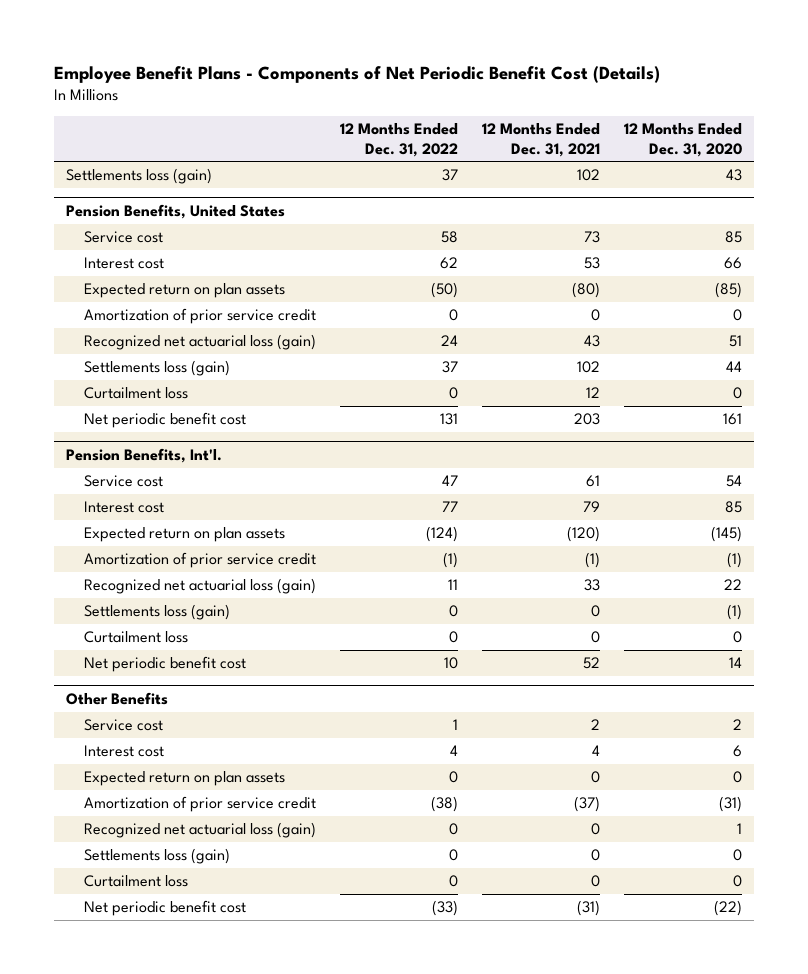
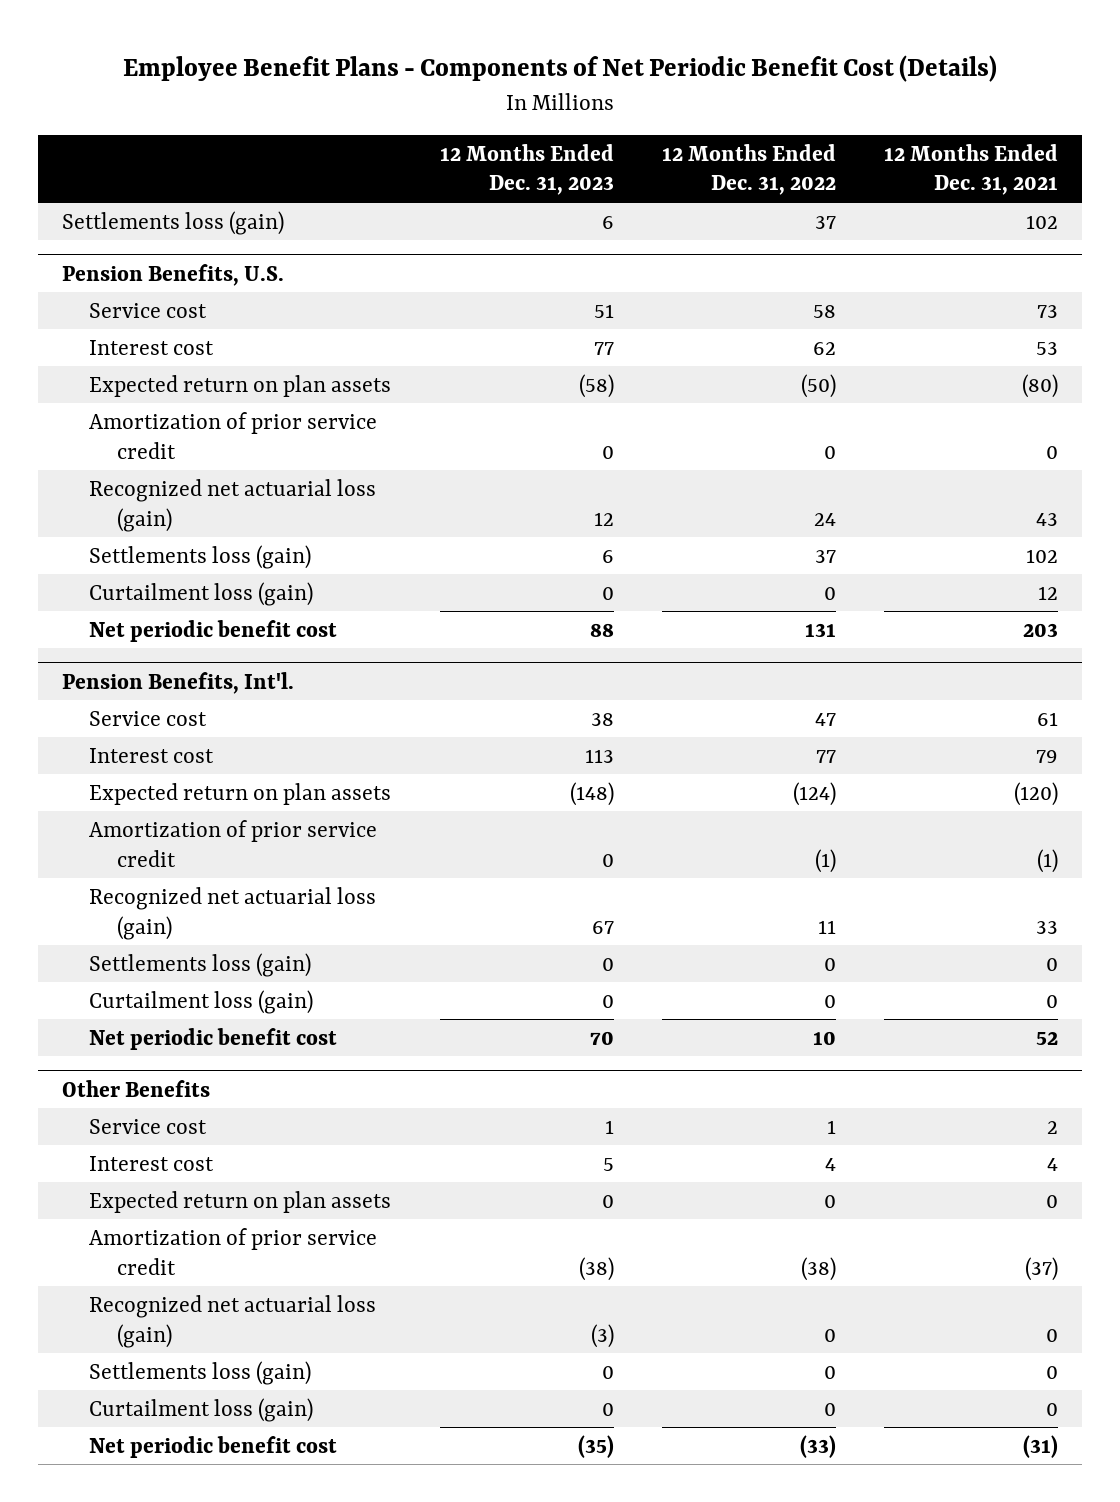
- | 12 Months Ended Dec. 31, 2022 | 12 Months Ended Dec. 31, 2021 | 12 Months Ended Dec. 31, 2020
+ | 12 Months Ended Dec. 31, 2023 | 12 Months Ended Dec. 31, 2022 | 12 Months Ended Dec. 31, 2021
- Pension Benefits, United States
+ Pension Benefits, U.S.
- Curtailment loss | 0 | 12 | 0
+ Curtailment loss (gain) | 0 | 0 | 12
@ Pension Benefits, Int'l.
- Curtailment loss | 0 | 0 | 0
+ Curtailment loss (gain) | 0 | 0 | 0
@ Other Benefits
- Curtailment loss | 0 | 0 | 0
+ Curtailment loss (gain) | 0 | 0 | 0

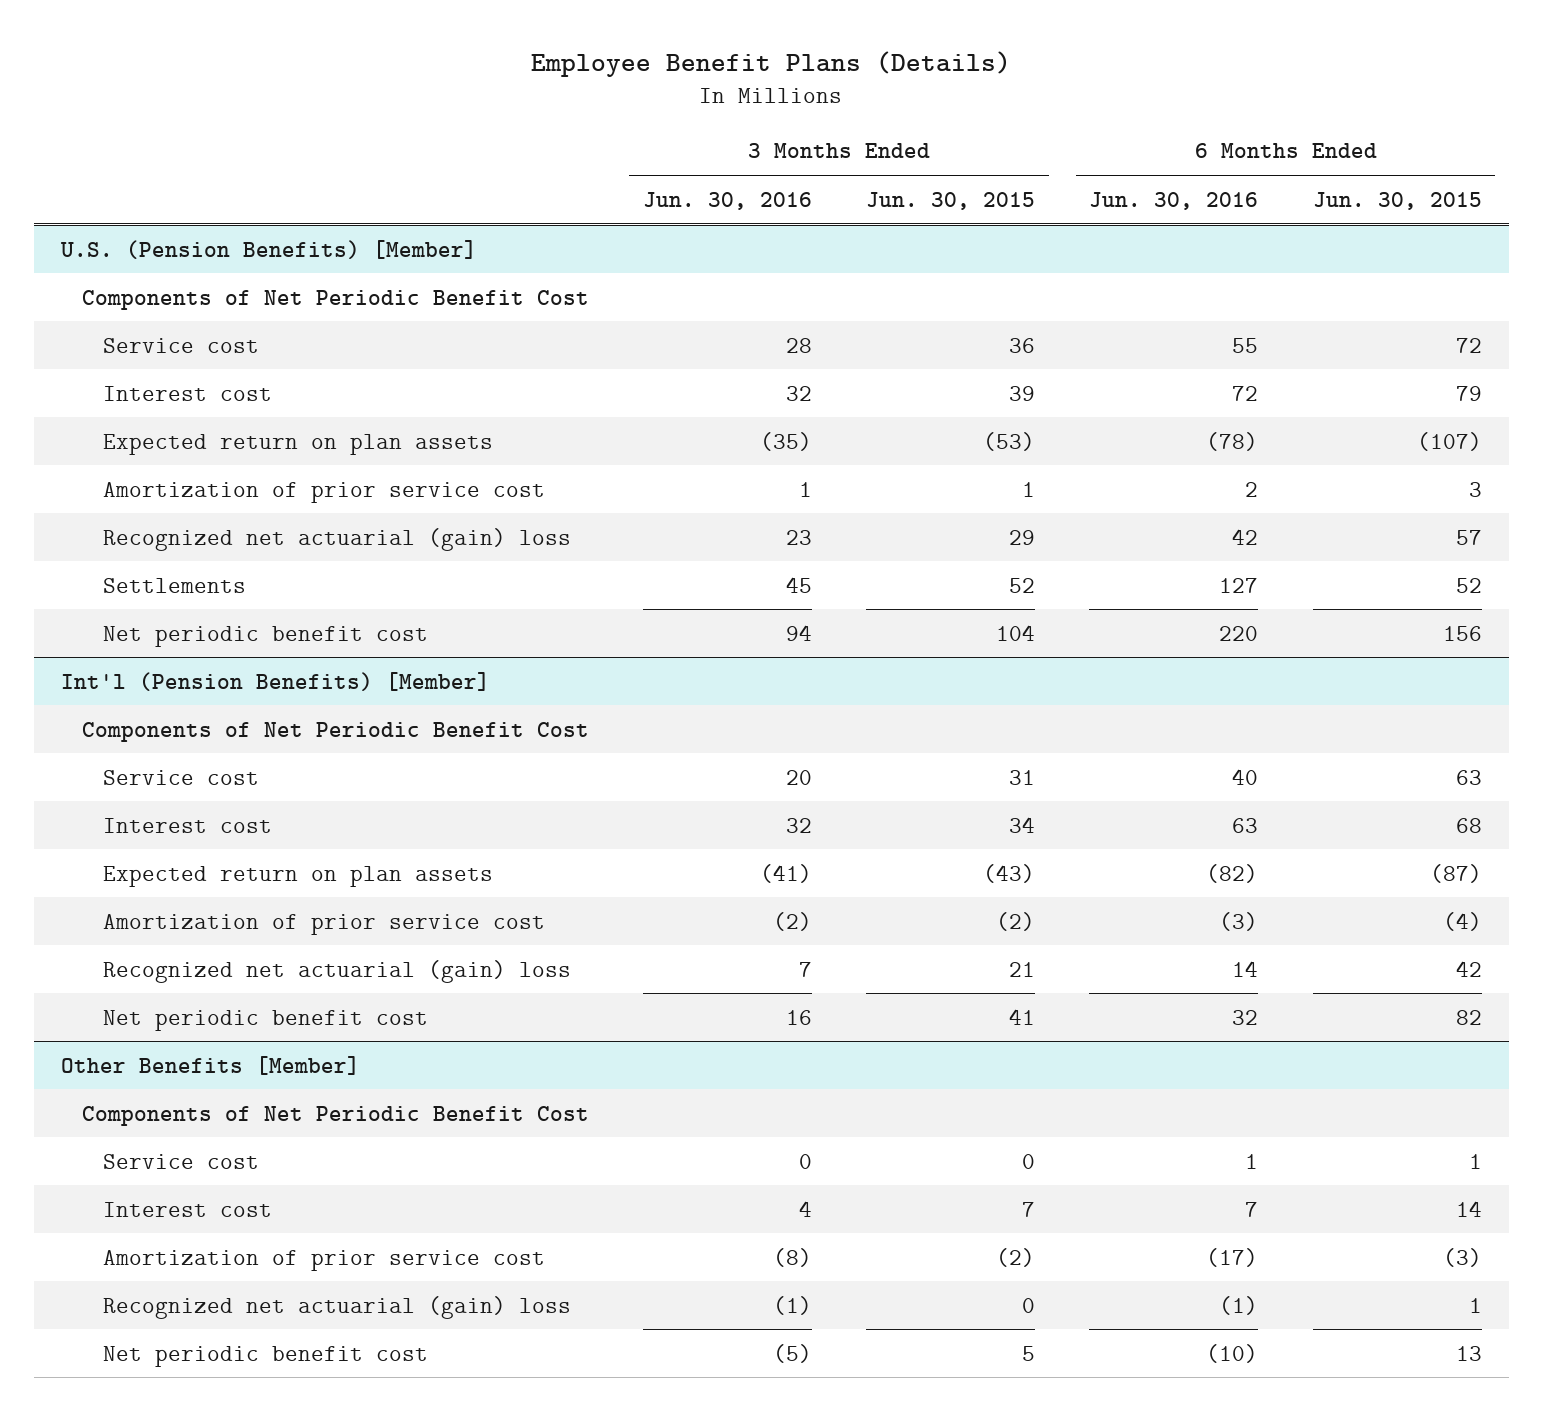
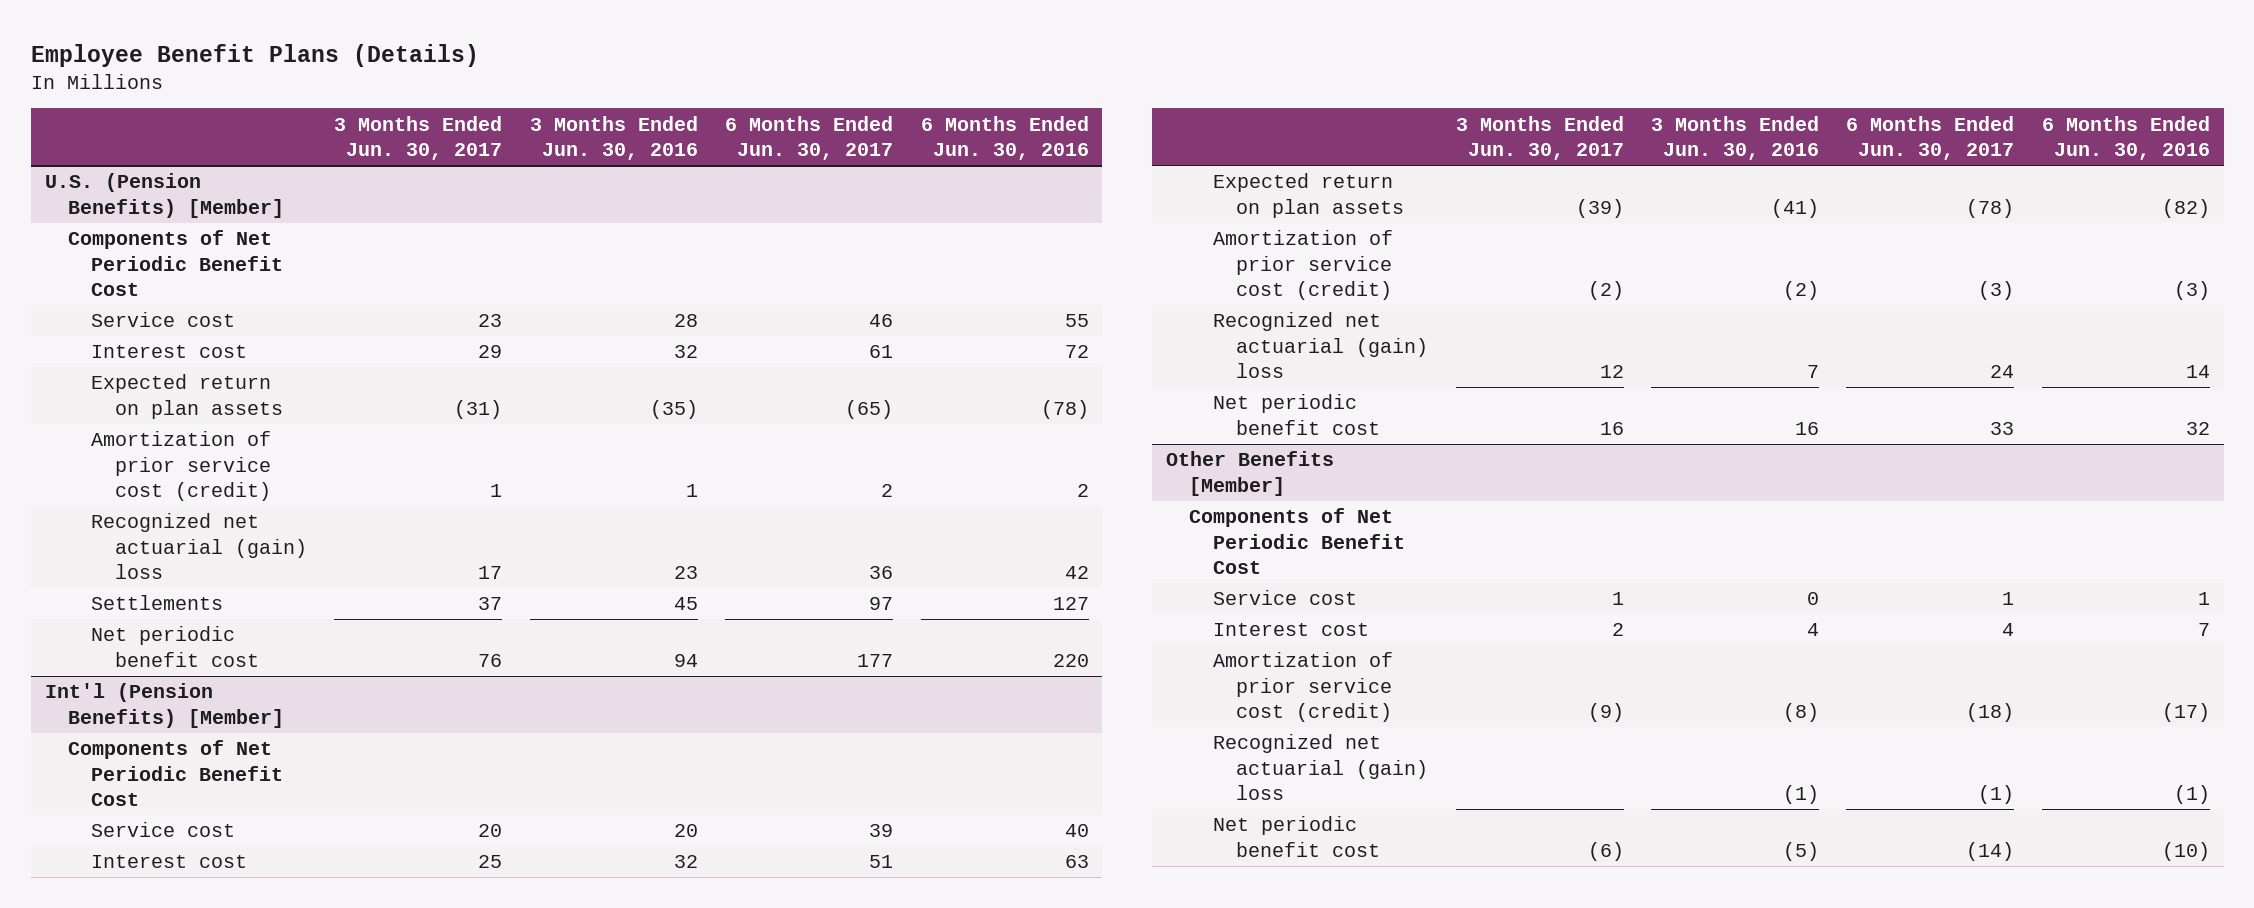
- | 3 Months Ended Jun. 30, 2016 | 3 Months Ended Jun. 30, 2015 | 6 Months Ended Jun. 30, 2016 | 6 Months Ended Jun. 30, 2015
+ | 3 Months Ended Jun. 30, 2017 | 3 Months Ended Jun. 30, 2016 | 6 Months Ended Jun. 30, 2017 | 6 Months Ended Jun. 30, 2016
@ U.S. (Pension Benefits) [Member]
- Amortization of prior service cost | 1 | 1 | 2 | 3
+ Amortization of prior service cost (credit) | 1 | 1 | 2 | 2
@ Int'l (Pension Benefits) [Member]
- Amortization of prior service cost | (2) | (2) | (3) | (4)
+ Amortization of prior service cost (credit) | (2) | (2) | (3) | (3)
@ Other Benefits [Member]
- Amortization of prior service cost | (8) | (2) | (17) | (3)
+ Amortization of prior service cost (credit) | (9) | (8) | (18) | (17)

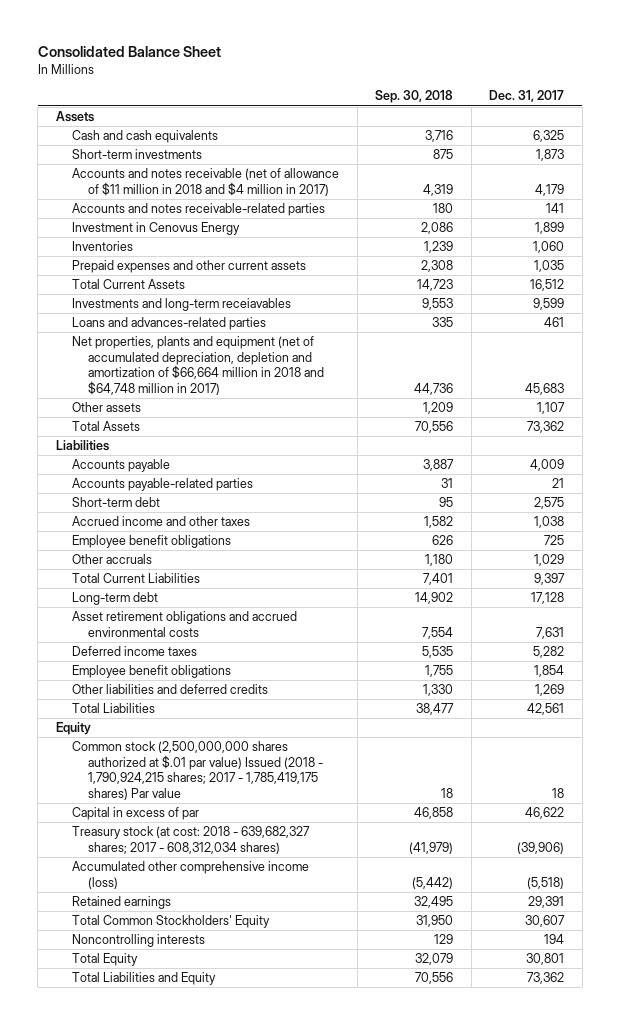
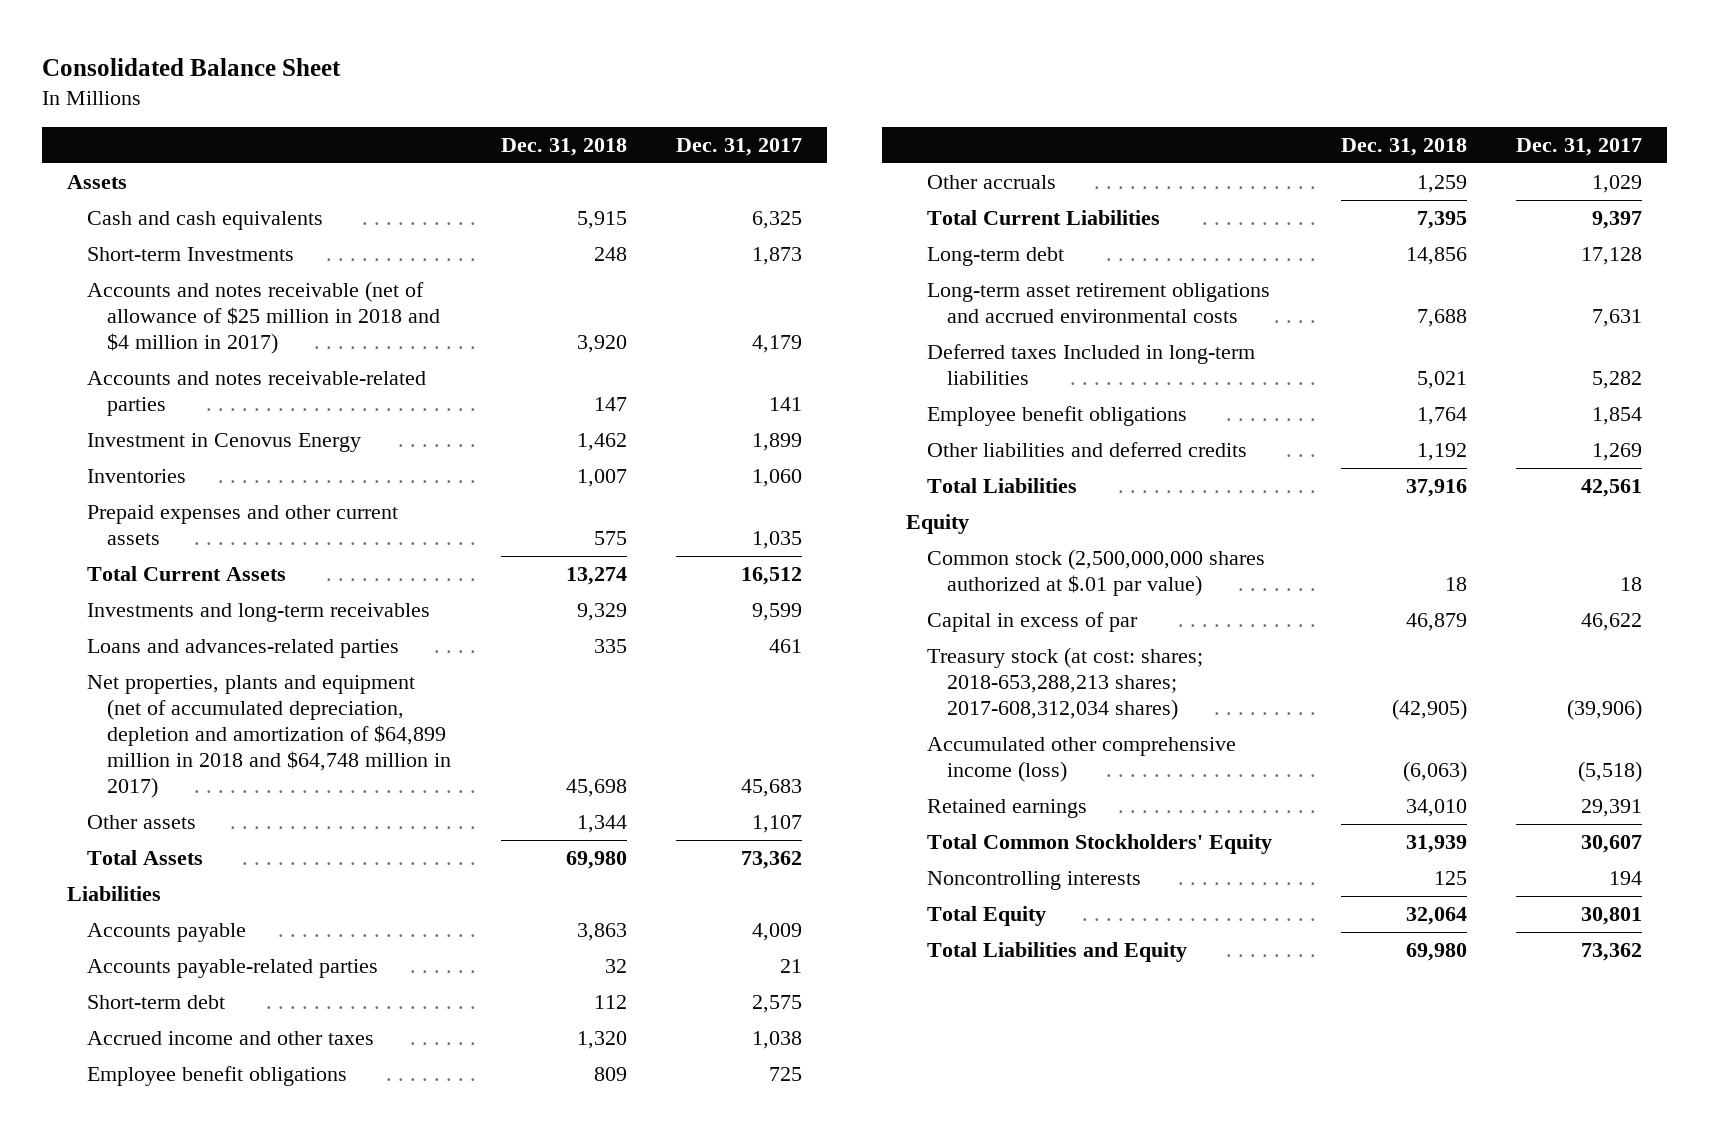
- | Sep. 30, 2018 | Dec. 31, 2017
+ | Dec. 31, 2018 | Dec. 31, 2017
- Short-term investments | 875 | 1,873
- Accounts and notes receivable (net of allowance of $11 million in 2018 and $4 million in 2017) | 4,319 | 4,179
+ Short-term Investments | 248 | 1,873
+ Accounts and notes receivable (net of allowance of $25 million in 2018 and $4 million in 2017) | 3,920 | 4,179
- Investments and long-term receiavables | 9,553 | 9,599
+ Investments and long-term receivables | 9,329 | 9,599
- Net properties, plants and equipment (net of accumulated depreciation, depletion and amortization of $66,664 million in 2018 and $64,748 million in 2017) | 44,736 | 45,683
+ Net properties, plants and equipment (net of accumulated depreciation, depletion and amortization of $64,899 million in 2018 and $64,748 million in 2017) | 45,698 | 45,683
- Asset retirement obligations and accrued environmental costs | 7,554 | 7,631
- Deferred income taxes | 5,535 | 5,282
+ Long-term asset retirement obligations and accrued environmental costs | 7,688 | 7,631
+ Deferred taxes Included in long-term liabilities | 5,021 | 5,282
- Common stock (2,500,000,000 shares authorized at $.01 par value) Issued (2018 - 1,790,924,215 shares; 2017 - 1,785,419,175 shares) Par value | 18 | 18
+ Common stock (2,500,000,000 shares authorized at $.01 par value) | 18 | 18
- Treasury stock (at cost: 2018 - 639,682,327 shares; 2017 - 608,312,034 shares) | (41,979) | (39,906)
+ Treasury stock (at cost: shares; 2018-653,288,213 shares; 2017-608,312,034 shares) | (42,905) | (39,906)

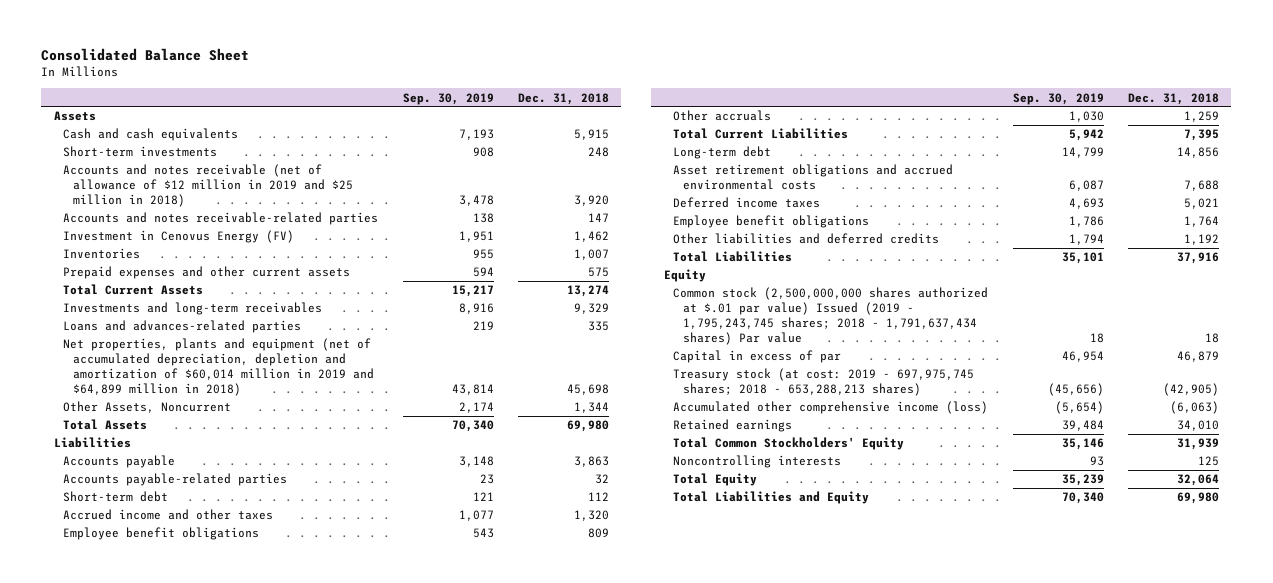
- | Dec. 31, 2018 | Dec. 31, 2017
+ | Sep. 30, 2019 | Dec. 31, 2018
- Short-term Investments | 248 | 1,873
- Accounts and notes receivable (net of allowance of $25 million in 2018 and $4 million in 2017) | 3,920 | 4,179
+ Short-term investments | 908 | 248
+ Accounts and notes receivable (net of allowance of $12 million in 2019 and $25 million in 2018) | 3,478 | 3,920
- Investment in Cenovus Energy | 1,462 | 1,899
+ Investment in Cenovus Energy (FV) | 1,951 | 1,462
- Net properties, plants and equipment (net of accumulated depreciation, depletion and amortization of $64,899 million in 2018 and $64,748 million in 2017) | 45,698 | 45,683
- Other assets | 1,344 | 1,107
+ Net properties, plants and equipment (net of accumulated depreciation, depletion and amortization of $60,014 million in 2019 and $64,899 million in 2018) | 43,814 | 45,698
+ Other Assets, Noncurrent | 2,174 | 1,344
- Long-term asset retirement obligations and accrued environmental costs | 7,688 | 7,631
- Deferred taxes Included in long-term liabilities | 5,021 | 5,282
+ Asset retirement obligations and accrued environmental costs | 6,087 | 7,688
+ Deferred income taxes | 4,693 | 5,021
- Common stock (2,500,000,000 shares authorized at $.01 par value) | 18 | 18
+ Common stock (2,500,000,000 shares authorized at $.01 par value) Issued (2019 - 1,795,243,745 shares; 2018 - 1,791,637,434 shares) Par value | 18 | 18
- Treasury stock (at cost: shares; 2018-653,288,213 shares; 2017-608,312,034 shares) | (42,905) | (39,906)
+ Treasury stock (at cost: 2019 - 697,975,745 shares; 2018 - 653,288,213 shares) | (45,656) | (42,905)

